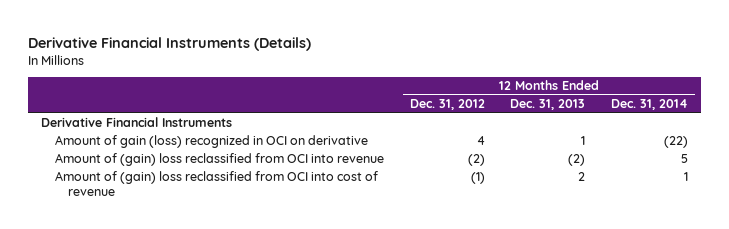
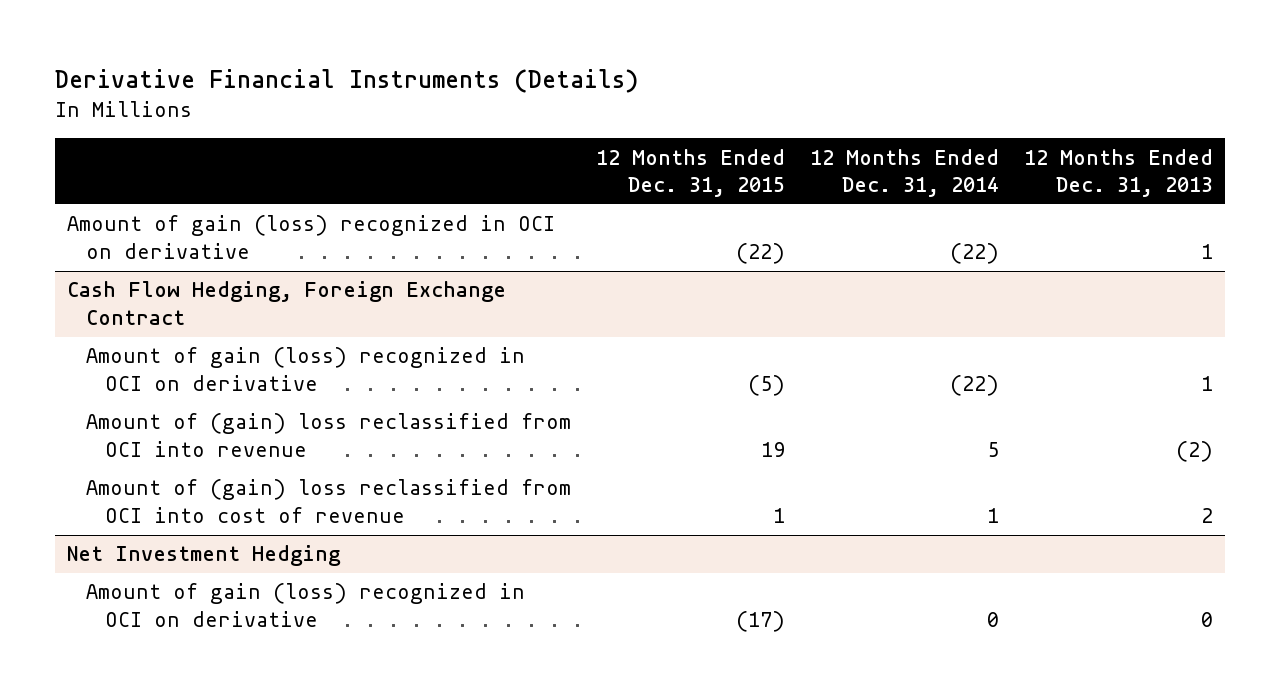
- | 12 Months Ended Dec. 31, 2012 | 12 Months Ended Dec. 31, 2013 | 12 Months Ended Dec. 31, 2014
+ | 12 Months Ended Dec. 31, 2015 | 12 Months Ended Dec. 31, 2014 | 12 Months Ended Dec. 31, 2013
- Derivative Financial Instruments
+ Cash Flow Hedging, Foreign Exchange Contract
+ Amount of gain (loss) recognized in OCI on derivative | (5) | (22) | 1
+ Net Investment Hedging
+ Amount of gain (loss) recognized in OCI on derivative | (17) | 0 | 0

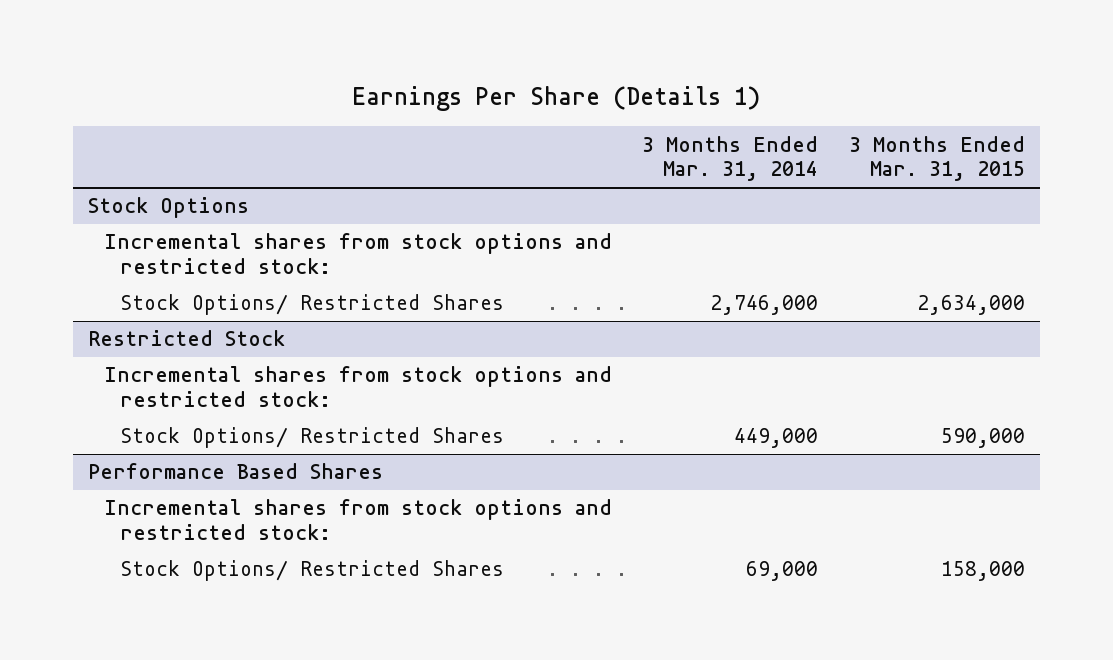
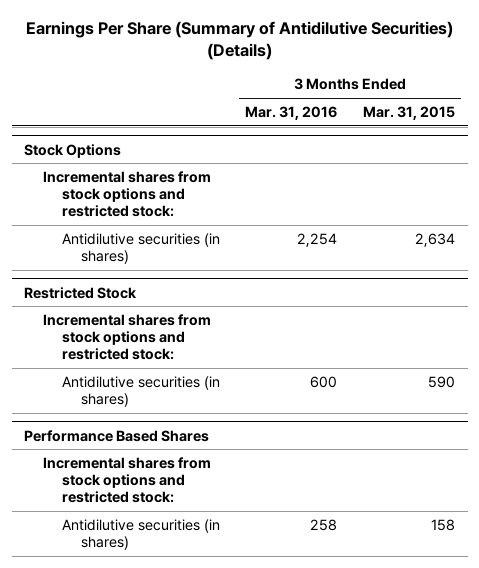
- Earnings Per Share (Details 1)
+ Earnings Per Share (Summary of Antidilutive Securities) (Details)
- | 3 Months Ended Mar. 31, 2014 | 3 Months Ended Mar. 31, 2015
+ | 3 Months Ended Mar. 31, 2016 | 3 Months Ended Mar. 31, 2015
@ Stock Options
- Stock Options/ Restricted Shares | 2,746,000 | 2,634,000
+ Antidilutive securities (in shares) | 2,254 | 2,634
@ Restricted Stock
- Stock Options/ Restricted Shares | 449,000 | 590,000
+ Antidilutive securities (in shares) | 600 | 590
@ Performance Based Shares
- Stock Options/ Restricted Shares | 69,000 | 158,000
+ Antidilutive securities (in shares) | 258 | 158

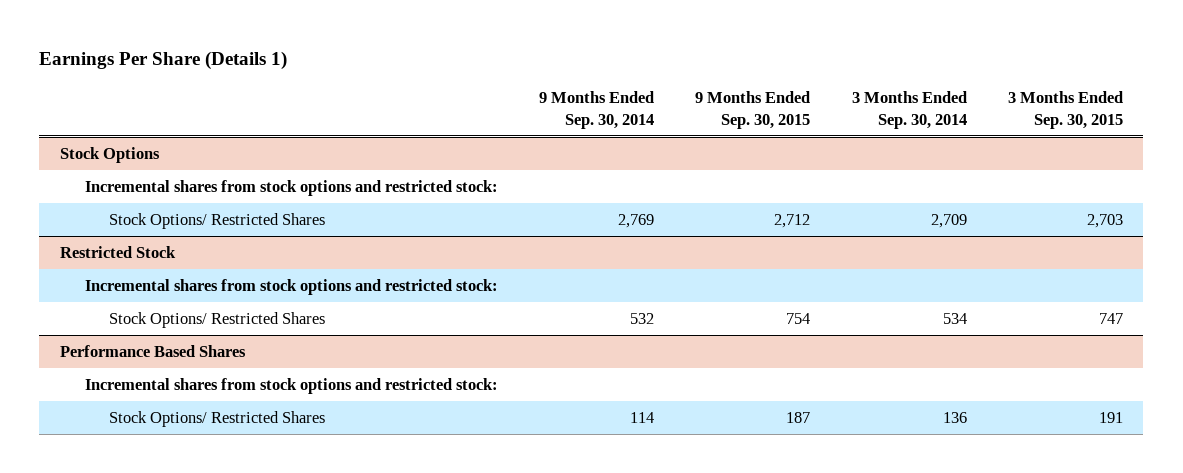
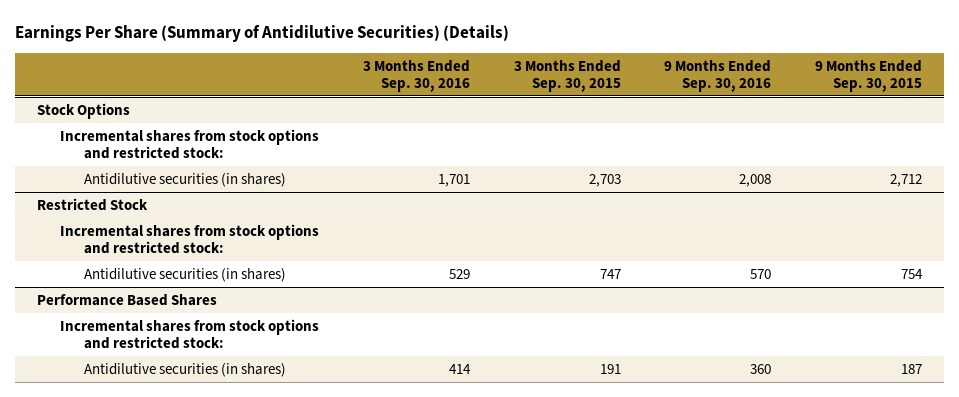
- Earnings Per Share (Details 1)
+ Earnings Per Share (Summary of Antidilutive Securities) (Details)
- | 9 Months Ended Sep. 30, 2014 | 9 Months Ended Sep. 30, 2015 | 3 Months Ended Sep. 30, 2014 | 3 Months Ended Sep. 30, 2015
+ | 3 Months Ended Sep. 30, 2016 | 3 Months Ended Sep. 30, 2015 | 9 Months Ended Sep. 30, 2016 | 9 Months Ended Sep. 30, 2015
@ Stock Options
- Stock Options/ Restricted Shares | 2,769 | 2,712 | 2,709 | 2,703
+ Antidilutive securities (in shares) | 1,701 | 2,703 | 2,008 | 2,712
@ Restricted Stock
- Stock Options/ Restricted Shares | 532 | 754 | 534 | 747
+ Antidilutive securities (in shares) | 529 | 747 | 570 | 754
@ Performance Based Shares
- Stock Options/ Restricted Shares | 114 | 187 | 136 | 191
+ Antidilutive securities (in shares) | 414 | 191 | 360 | 187

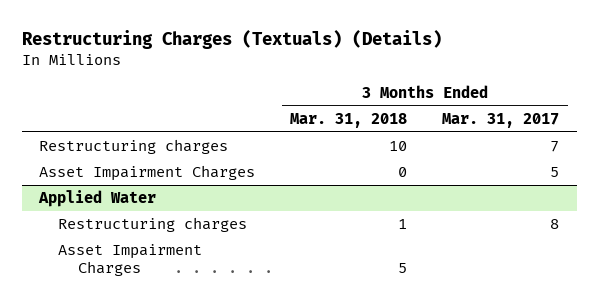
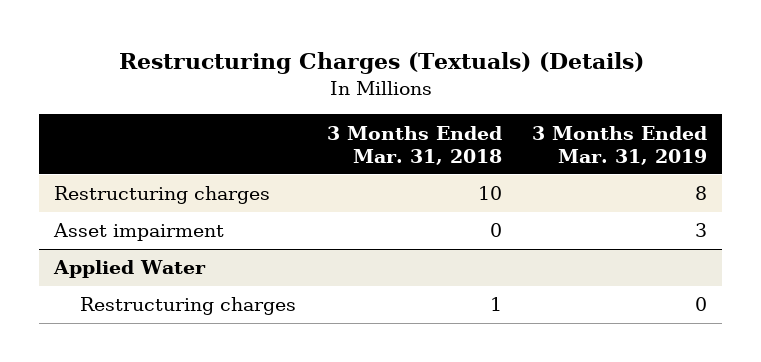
- | 3 Months Ended Mar. 31, 2018 | 3 Months Ended Mar. 31, 2017
+ | 3 Months Ended Mar. 31, 2018 | 3 Months Ended Mar. 31, 2019
- Asset Impairment Charges | 0 | 5
+ Asset impairment | 0 | 3
@ Applied Water
- Asset Impairment Charges | 5 |

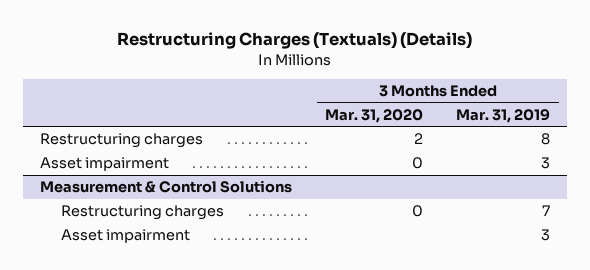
- | 3 Months Ended Mar. 31, 2018 | 3 Months Ended Mar. 31, 2019
+ | 3 Months Ended Mar. 31, 2020 | 3 Months Ended Mar. 31, 2019
- Applied Water
- Restructuring charges | 1 | 0
+ Measurement & Control Solutions
+ Restructuring charges | 0 | 7
+ Asset impairment | | 3

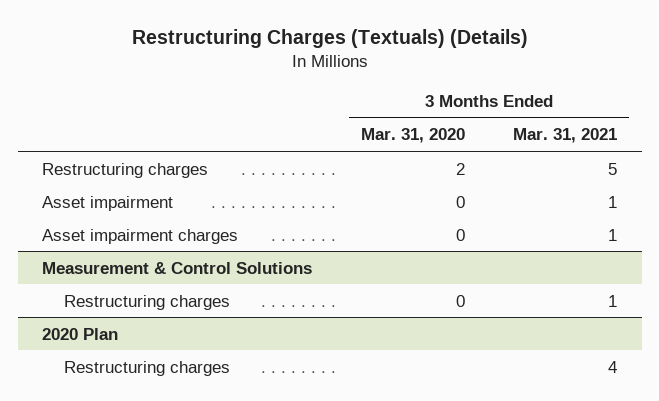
- | 3 Months Ended Mar. 31, 2020 | 3 Months Ended Mar. 31, 2019
+ | 3 Months Ended Mar. 31, 2020 | 3 Months Ended Mar. 31, 2021
+ Asset impairment charges | 0 | 1
@ Measurement & Control Solutions
- Asset impairment | | 3
+ 2020 Plan
+ Restructuring charges | | 4

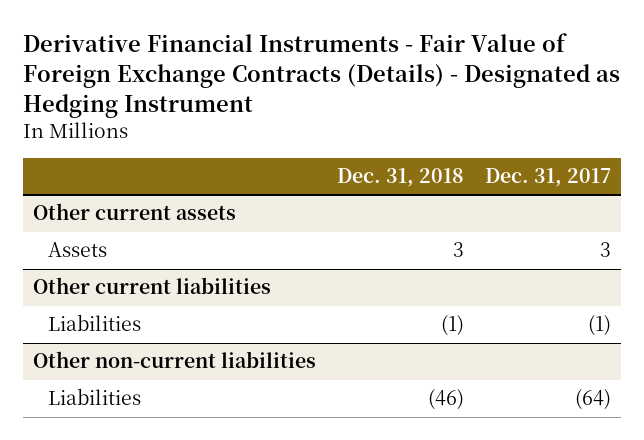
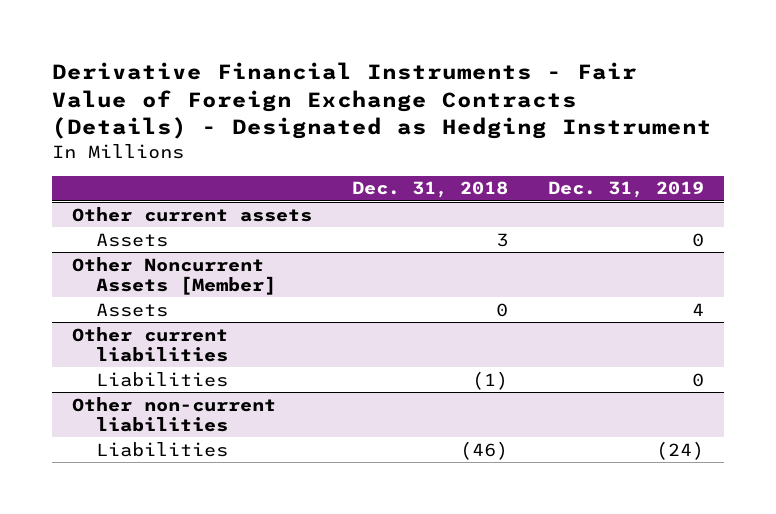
- | Dec. 31, 2018 | Dec. 31, 2017
+ | Dec. 31, 2018 | Dec. 31, 2019
+ Other Noncurrent Assets [Member]
+ Assets | 0 | 4

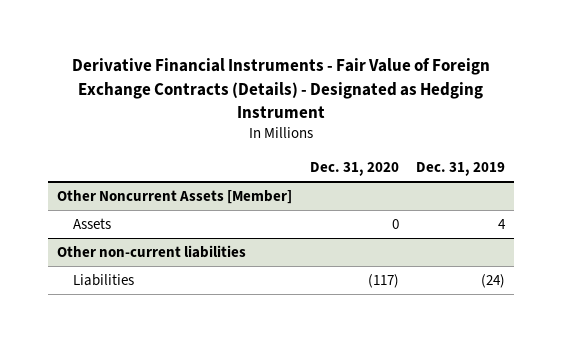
- | Dec. 31, 2018 | Dec. 31, 2019
+ | Dec. 31, 2020 | Dec. 31, 2019
- Other current assets
- Assets | 3 | 0
- Other current liabilities
- Liabilities | (1) | 0

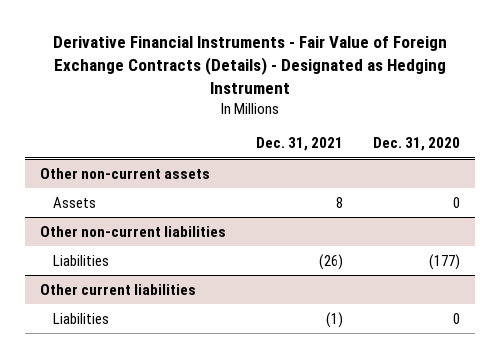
- | Dec. 31, 2020 | Dec. 31, 2019
+ | Dec. 31, 2021 | Dec. 31, 2020
- Other Noncurrent Assets [Member]
+ Other non-current assets
@ Other non-current liabilities
- Liabilities | (117) | (24)
+ Liabilities | (26) | (177)
+ Other current liabilities
+ Liabilities | (1) | 0

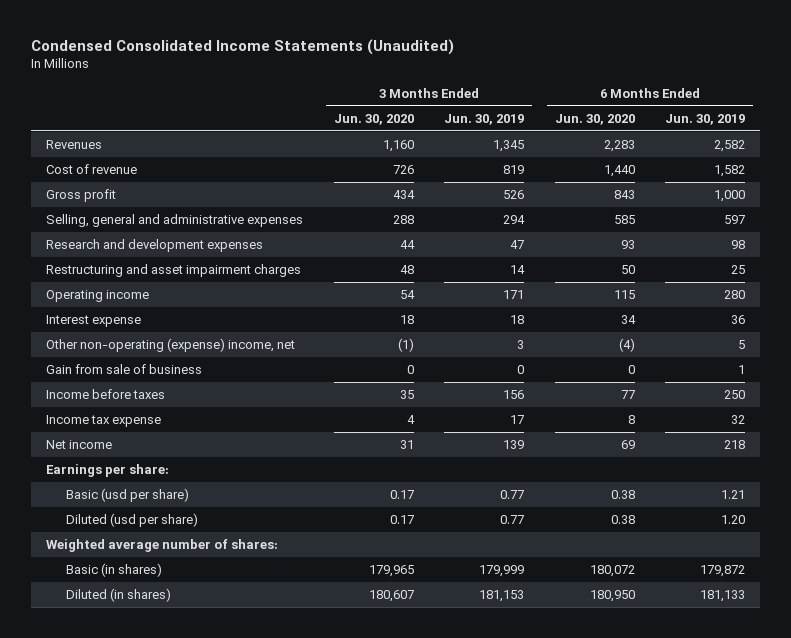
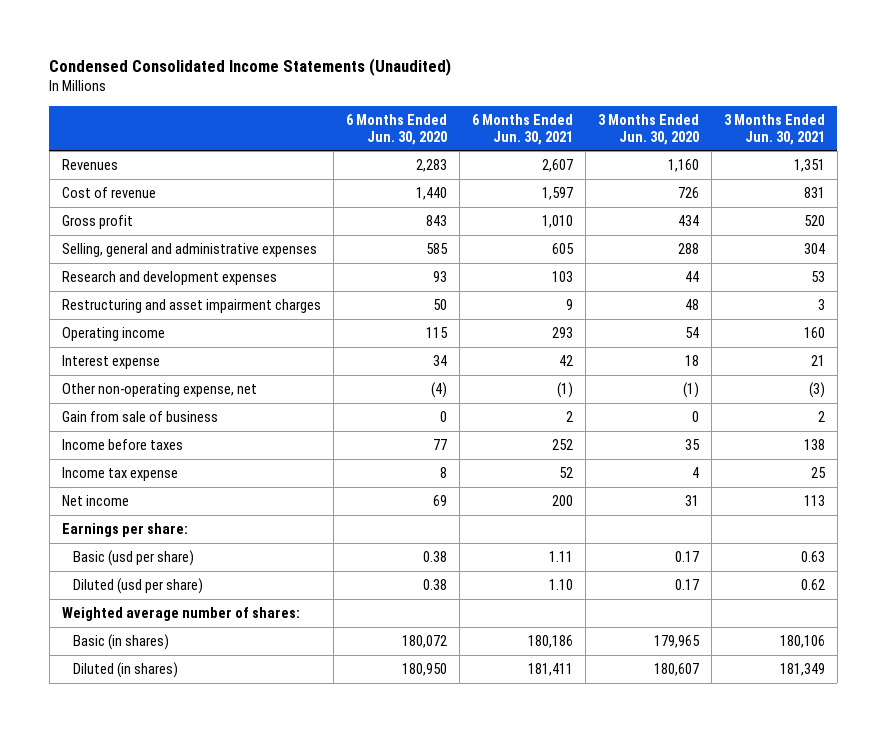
- | 3 Months Ended Jun. 30, 2020 | 3 Months Ended Jun. 30, 2019 | 6 Months Ended Jun. 30, 2020 | 6 Months Ended Jun. 30, 2019
+ | 6 Months Ended Jun. 30, 2020 | 6 Months Ended Jun. 30, 2021 | 3 Months Ended Jun. 30, 2020 | 3 Months Ended Jun. 30, 2021
- Other non-operating (expense) income, net | (1) | 3 | (4) | 5
+ Other non-operating expense, net | (4) | (1) | (1) | (3)

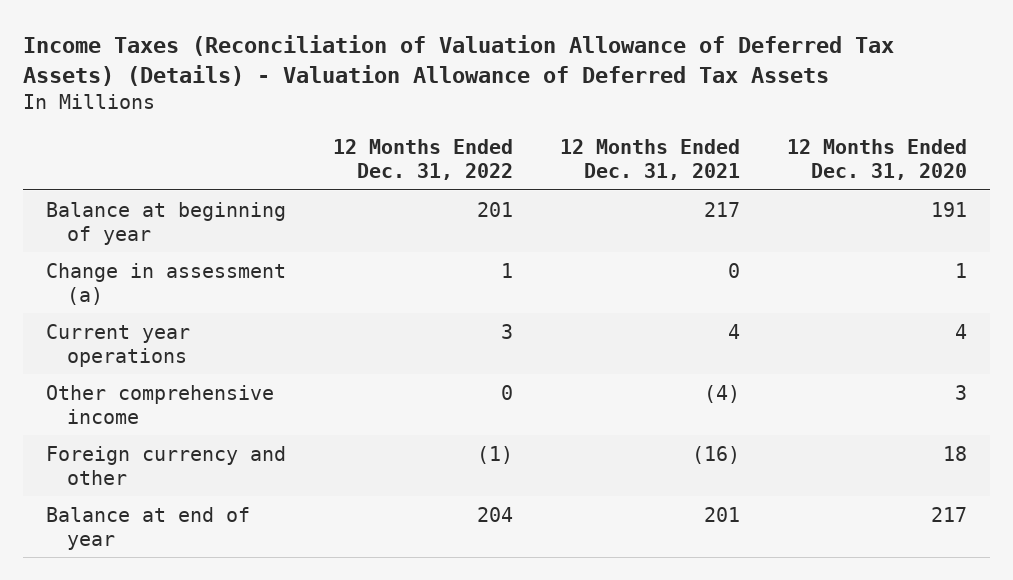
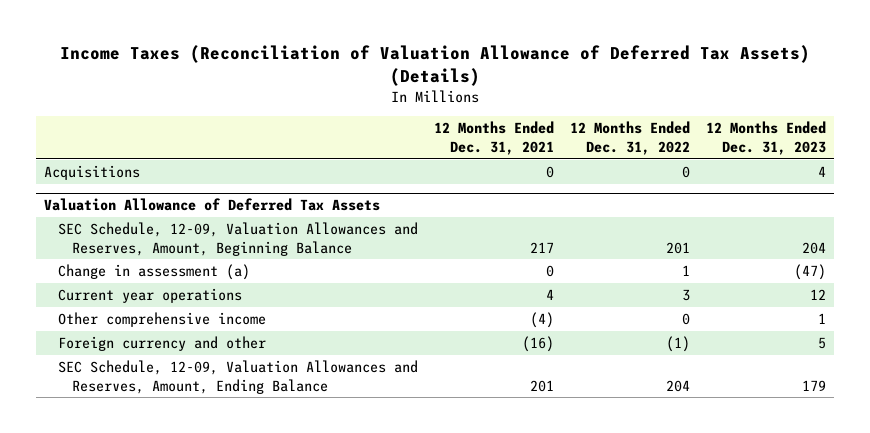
- Income Taxes (Reconciliation of Valuation Allowance of Deferred Tax Assets) (Details) - Valuation Allowance of Deferred Tax Assets
+ Income Taxes (Reconciliation of Valuation Allowance of Deferred Tax Assets) (Details)
- | 12 Months Ended Dec. 31, 2022 | 12 Months Ended Dec. 31, 2021 | 12 Months Ended Dec. 31, 2020
+ | 12 Months Ended Dec. 31, 2021 | 12 Months Ended Dec. 31, 2022 | 12 Months Ended Dec. 31, 2023
- Balance at beginning of year | 201 | 217 | 191
+ Acquisitions | 0 | 0 | 4
+ Valuation Allowance of Deferred Tax Assets
+ SEC Schedule, 12-09, Valuation Allowances and Reserves, Amount, Beginning Balance | 217 | 201 | 204
- Balance at end of year | 204 | 201 | 217
+ SEC Schedule, 12-09, Valuation Allowances and Reserves, Amount, Ending Balance | 201 | 204 | 179

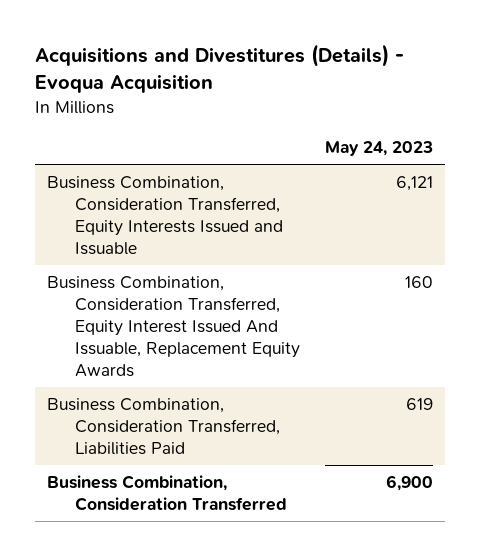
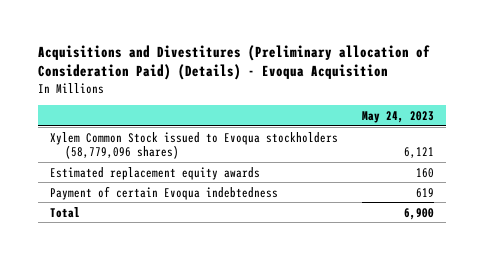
- Acquisitions and Divestitures (Details) - Evoqua Acquisition
+ Acquisitions and Divestitures (Preliminary allocation of Consideration Paid) (Details) - Evoqua Acquisition
- Business Combination, Consideration Transferred, Equity Interests Issued and Issuable | 6,121
- Business Combination, Consideration Transferred, Equity Interest Issued And Issuable, Replacement Equity Awards | 160
- Business Combination, Consideration Transferred, Liabilities Paid | 619
- Business Combination, Consideration Transferred | 6,900
+ Xylem Common Stock issued to Evoqua stockholders (58,779,096 shares) | 6,121
+ Estimated replacement equity awards | 160
+ Payment of certain Evoqua indebtedness | 619
+ Total | 6,900

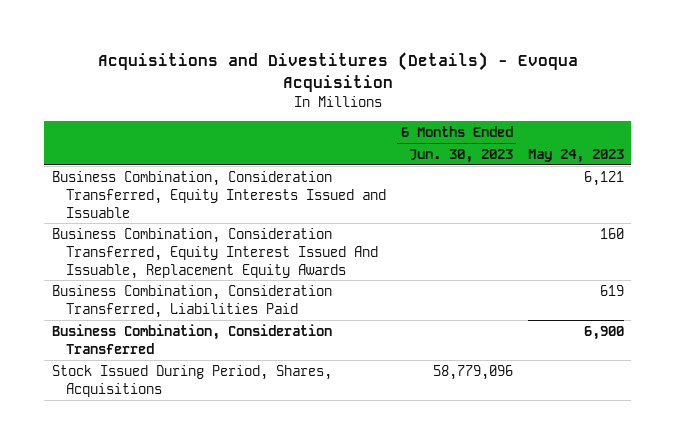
- Acquisitions and Divestitures (Preliminary allocation of Consideration Paid) (Details) - Evoqua Acquisition
+ Acquisitions and Divestitures (Details) - Evoqua Acquisition
- | May 24, 2023
+ | 6 Months Ended Jun. 30, 2023 | May 24, 2023
- Xylem Common Stock issued to Evoqua stockholders (58,779,096 shares) | 6,121
- Estimated replacement equity awards | 160
- Payment of certain Evoqua indebtedness | 619
- Total | 6,900
+ Business Combination, Consideration Transferred, Equity Interests Issued and Issuable | | 6,121
+ Business Combination, Consideration Transferred, Equity Interest Issued And Issuable, Replacement Equity Awards | | 160
+ Business Combination, Consideration Transferred, Liabilities Paid | | 619
+ Business Combination, Consideration Transferred | | 6,900
+ Stock Issued During Period, Shares, Acquisitions | 58,779,096 |

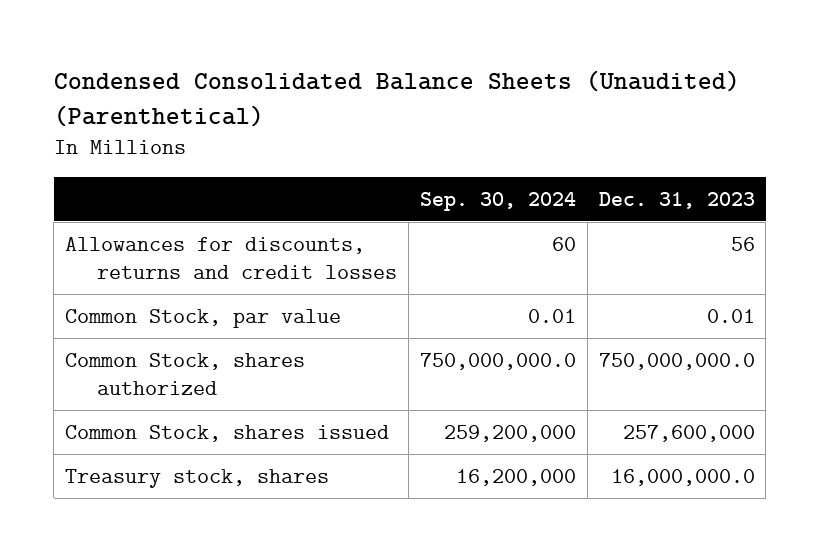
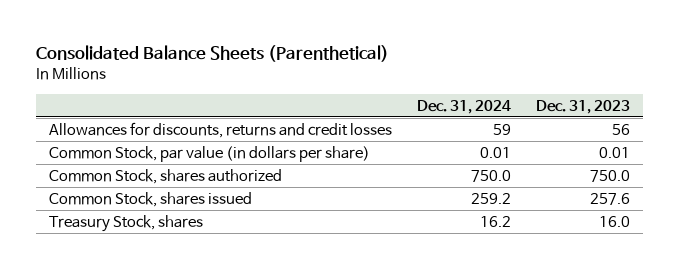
- Condensed Consolidated Balance Sheets (Unaudited) (Parenthetical)
+ Consolidated Balance Sheets (Parenthetical)
- | Sep. 30, 2024 | Dec. 31, 2023
+ | Dec. 31, 2024 | Dec. 31, 2023
- Common Stock, par value | 0.01 | 0.01
- Common Stock, shares authorized | 750,000,000.0 | 750,000,000.0
- Common Stock, shares issued | 259,200,000 | 257,600,000
- Treasury stock, shares | 16,200,000 | 16,000,000.0
+ Common Stock, par value (in dollars per share) | 0.01 | 0.01
+ Common Stock, shares authorized | 750.0 | 750.0
+ Common Stock, shares issued | 259.2 | 257.6
+ Treasury Stock, shares | 16.2 | 16.0

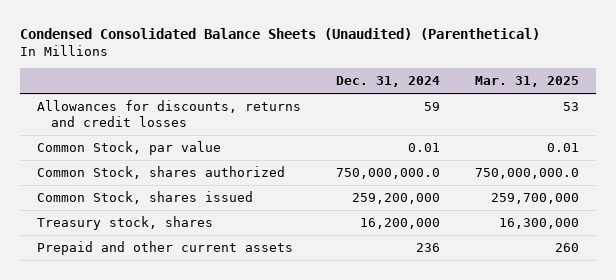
- Consolidated Balance Sheets (Parenthetical)
+ Condensed Consolidated Balance Sheets (Unaudited) (Parenthetical)
- | Dec. 31, 2024 | Dec. 31, 2023
+ | Dec. 31, 2024 | Mar. 31, 2025
- Common Stock, par value (in dollars per share) | 0.01 | 0.01
- Common Stock, shares authorized | 750.0 | 750.0
- Common Stock, shares issued | 259.2 | 257.6
- Treasury Stock, shares | 16.2 | 16.0
+ Common Stock, par value | 0.01 | 0.01
+ Common Stock, shares authorized | 750,000,000.0 | 750,000,000.0
+ Common Stock, shares issued | 259,200,000 | 259,700,000
+ Treasury stock, shares | 16,200,000 | 16,300,000
+ Prepaid and other current assets | 236 | 260

